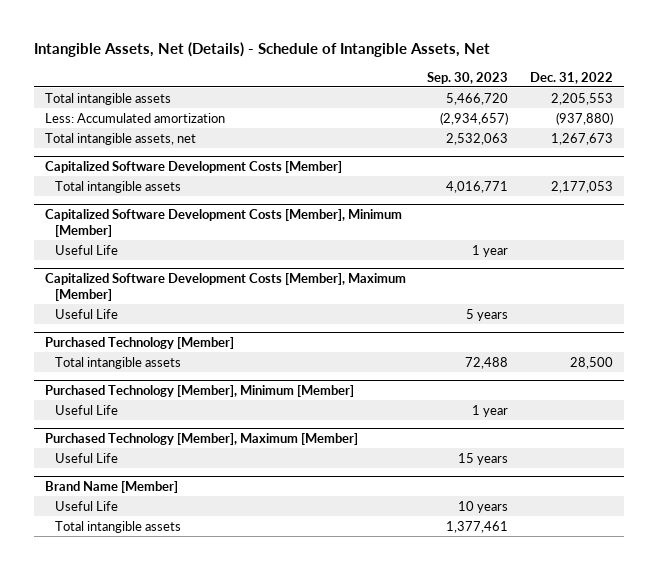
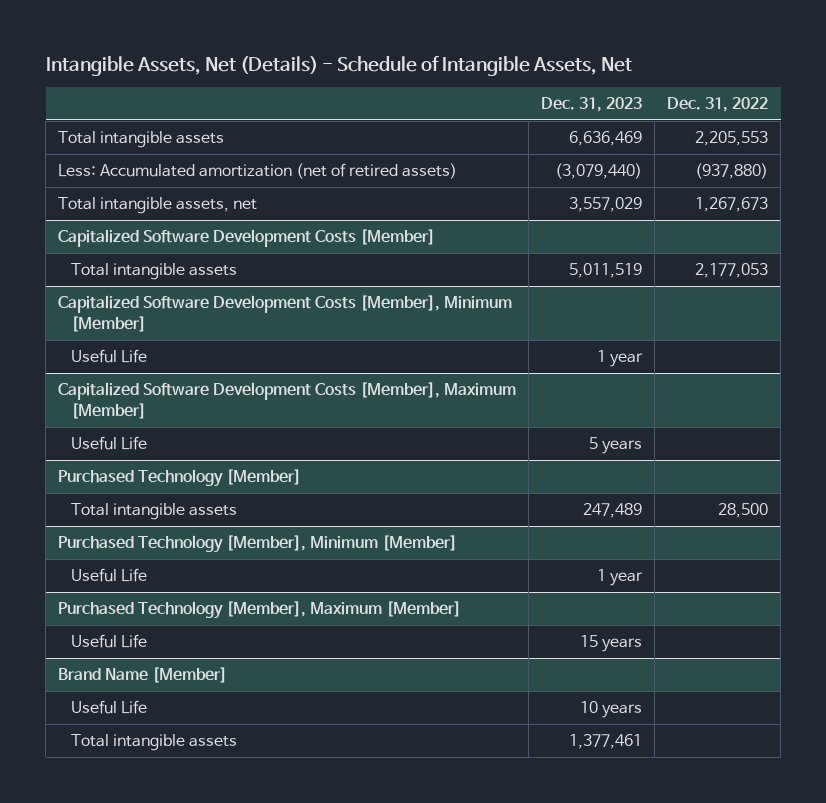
- | Sep. 30, 2023 | Dec. 31, 2022
+ | Dec. 31, 2023 | Dec. 31, 2022
- Less: Accumulated amortization | (2,934,657) | (937,880)
+ Less: Accumulated amortization (net of retired assets) | (3,079,440) | (937,880)

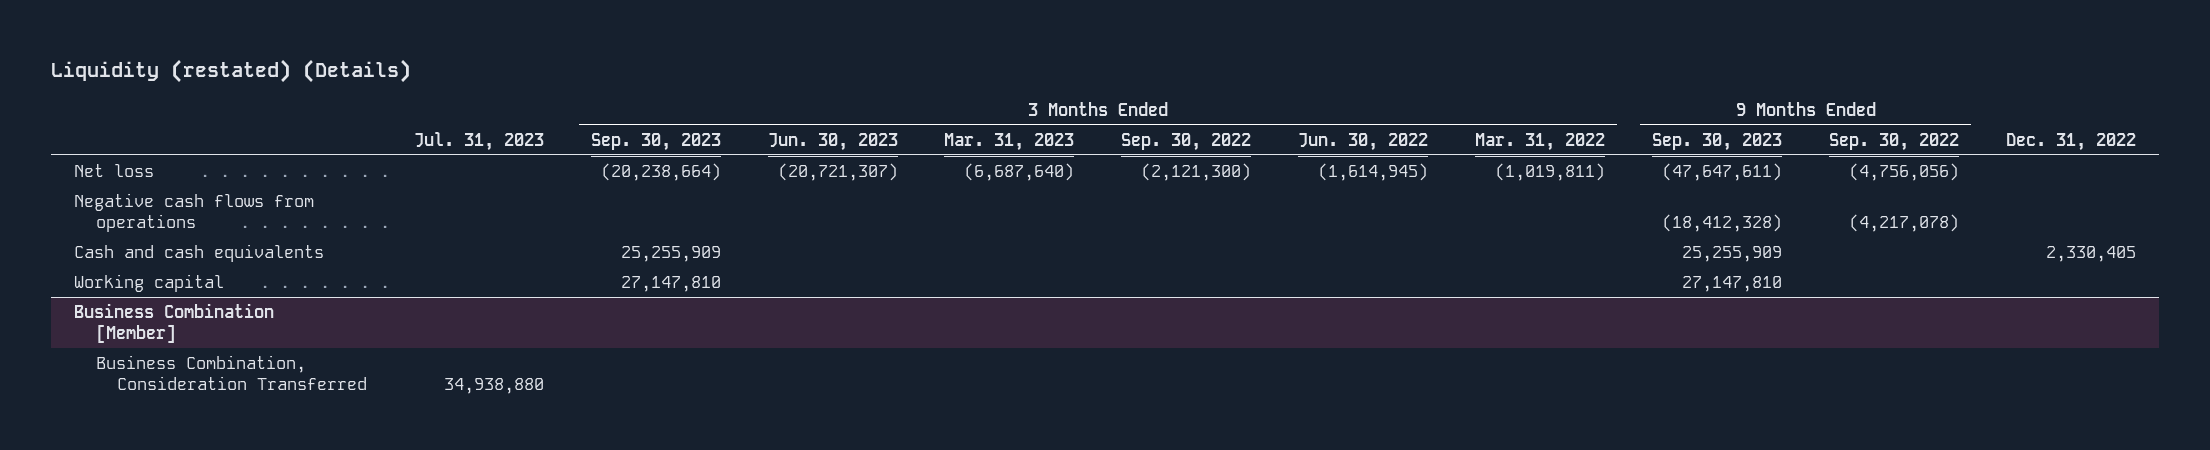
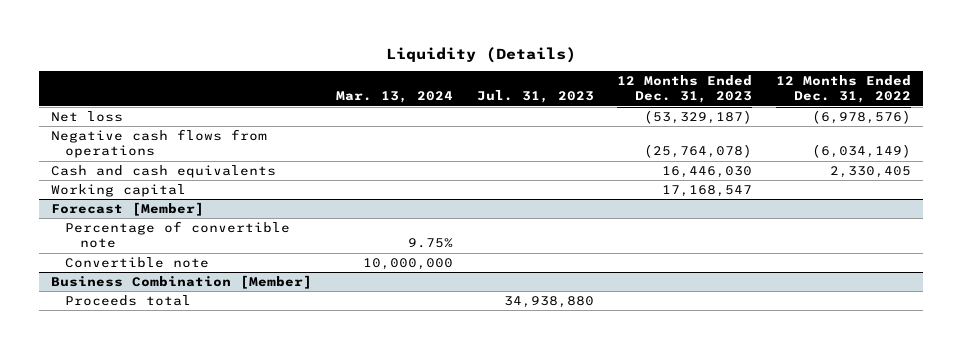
- Liquidity (restated) (Details)
+ Liquidity (Details)
- | Jul. 31, 2023 | 3 Months Ended Sep. 30, 2023 | 3 Months Ended Jun. 30, 2023 | 3 Months Ended Mar. 31, 2023 | 3 Months Ended Sep. 30, 2022 | 3 Months Ended Jun. 30, 2022 | 3 Months Ended Mar. 31, 2022 | 9 Months Ended Sep. 30, 2023 | 9 Months Ended Sep. 30, 2022 | Dec. 31, 2022
+ | Mar. 13, 2024 | Jul. 31, 2023 | 12 Months Ended Dec. 31, 2023 | 12 Months Ended Dec. 31, 2022
+ Forecast [Member]
+ Percentage of convertible note | 9.75% | | |
+ Convertible note | 10,000,000 | | |
@ Business Combination [Member]
- Business Combination, Consideration Transferred | 34,938,880 | | | | | | | | |
+ Proceeds total | | 34,938,880 | |

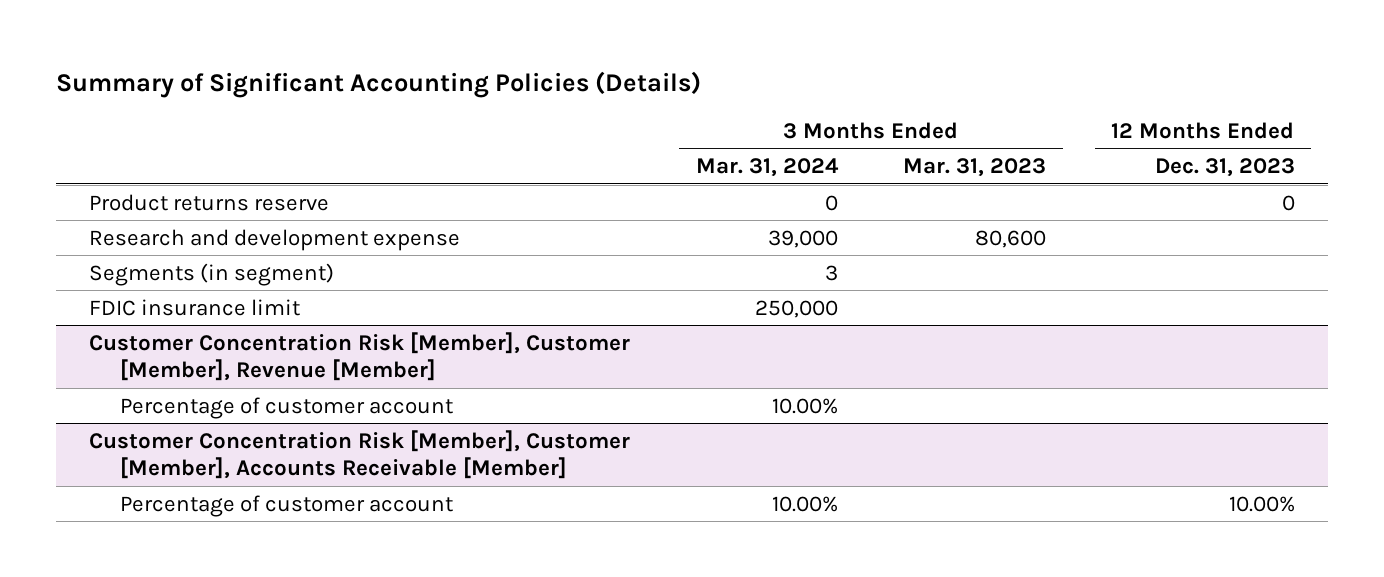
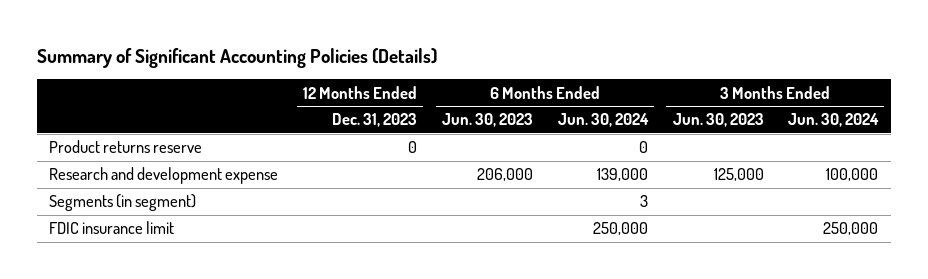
- | 3 Months Ended Mar. 31, 2024 | 3 Months Ended Mar. 31, 2023 | 12 Months Ended Dec. 31, 2023
+ | 12 Months Ended Dec. 31, 2023 | 6 Months Ended Jun. 30, 2023 | 6 Months Ended Jun. 30, 2024 | 3 Months Ended Jun. 30, 2023 | 3 Months Ended Jun. 30, 2024
- Customer Concentration Risk [Member], Customer [Member], Revenue [Member]
- Percentage of customer account | 10.00% | |
- Customer Concentration Risk [Member], Customer [Member], Accounts Receivable [Member]
- Percentage of customer account | 10.00% | | 10.00%

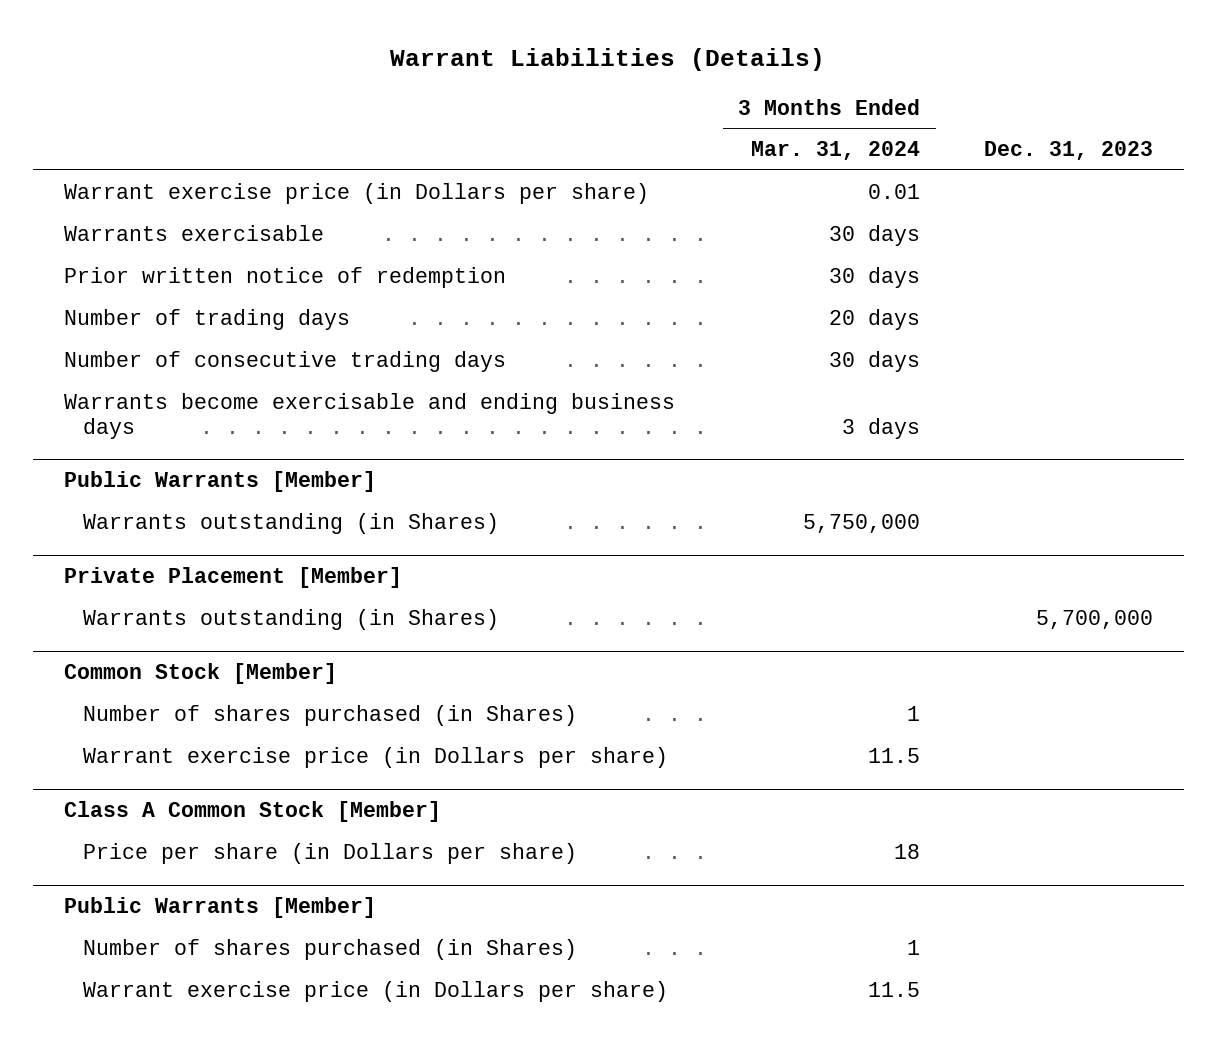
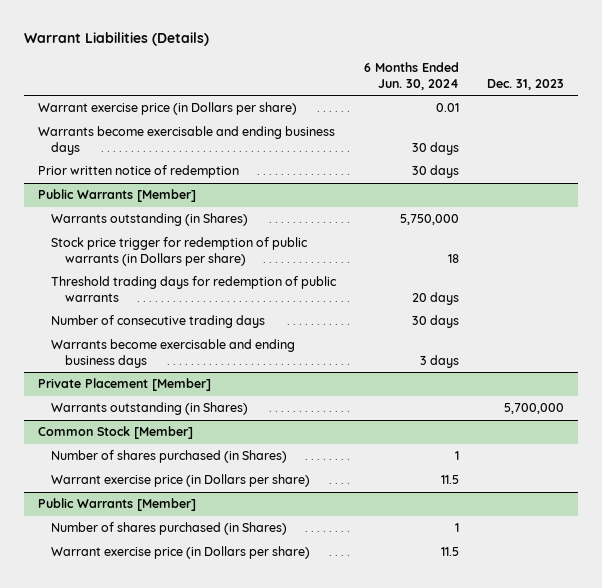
- | 3 Months Ended Mar. 31, 2024 | Dec. 31, 2023
+ | 6 Months Ended Jun. 30, 2024 | Dec. 31, 2023
- Warrants exercisable | 30 days |
- Number of trading days | 20 days |
- Number of consecutive trading days | 30 days |
moved down: Prior written notice of redemption | 30 days |
@ Public Warrants [Member]
+ Stock price trigger for redemption of public warrants (in Dollars per share) | 18 |
+ Threshold trading days for redemption of public warrants | 20 days |
+ Number of consecutive trading days | 30 days |
+ Warrants become exercisable and ending business days | 3 days |
- Class A Common Stock [Member]
- Price per share (in Dollars per share) | 18 |

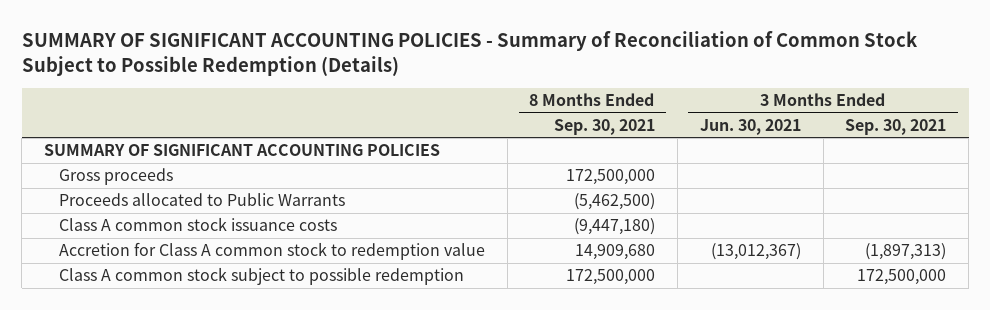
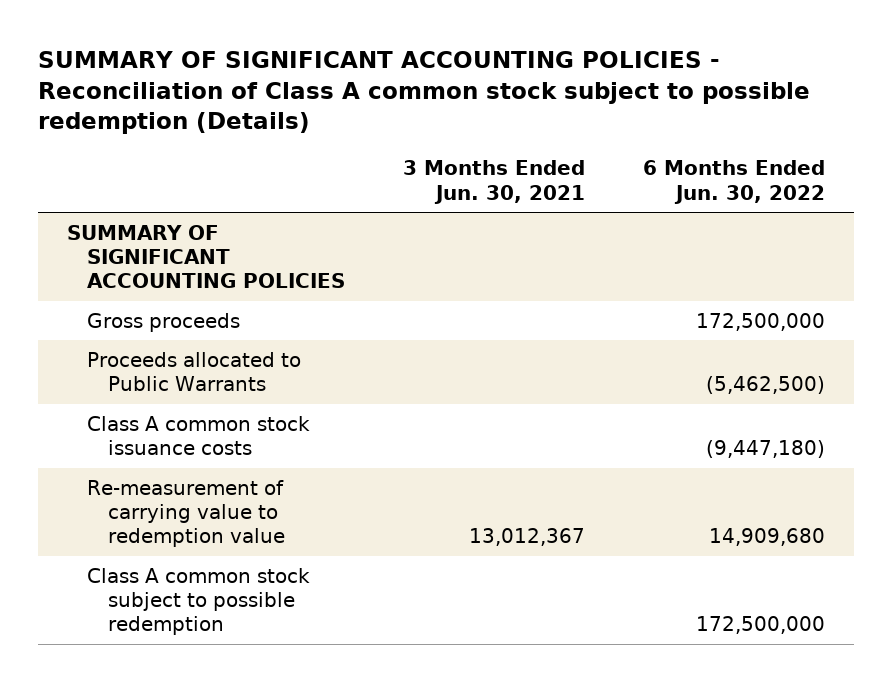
- SUMMARY OF SIGNIFICANT ACCOUNTING POLICIES - Summary of Reconciliation of Common Stock Subject to Possible Redemption (Details)
+ SUMMARY OF SIGNIFICANT ACCOUNTING POLICIES - Reconciliation of Class A common stock subject to possible redemption (Details)
- | 8 Months Ended Sep. 30, 2021 | 3 Months Ended Jun. 30, 2021 | 3 Months Ended Sep. 30, 2021
+ | 3 Months Ended Jun. 30, 2021 | 6 Months Ended Jun. 30, 2022
- Accretion for Class A common stock to redemption value | 14,909,680 | (13,012,367) | (1,897,313)
+ Re-measurement of carrying value to redemption value | 13,012,367 | 14,909,680

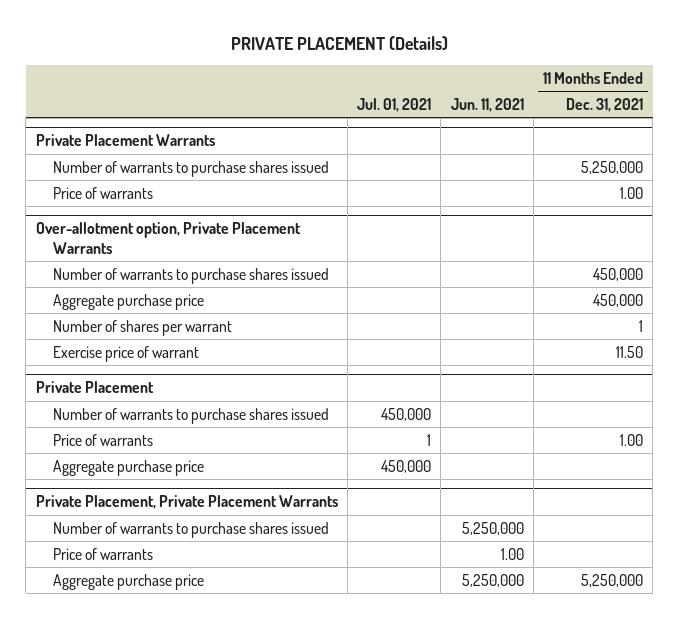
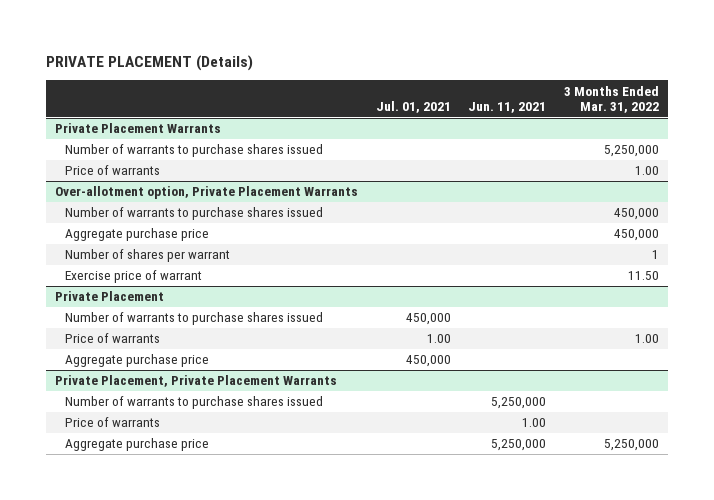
- | Jul. 01, 2021 | Jun. 11, 2021 | 11 Months Ended Dec. 31, 2021
+ | Jul. 01, 2021 | Jun. 11, 2021 | 3 Months Ended Mar. 31, 2022
@ Private Placement
- Price of warrants | 1 | | 1.00
+ Price of warrants | 1.00 | | 1.00

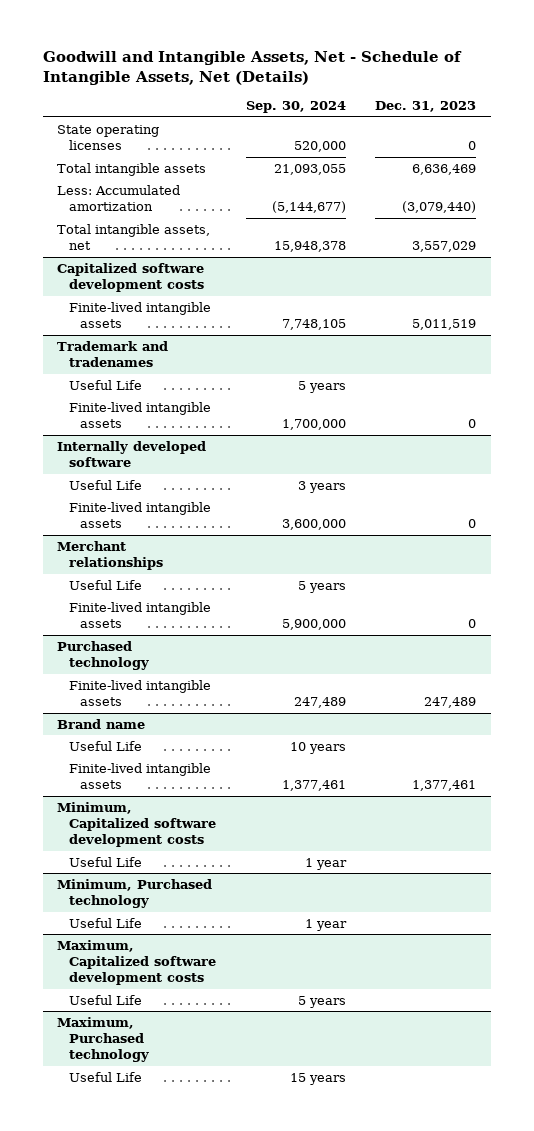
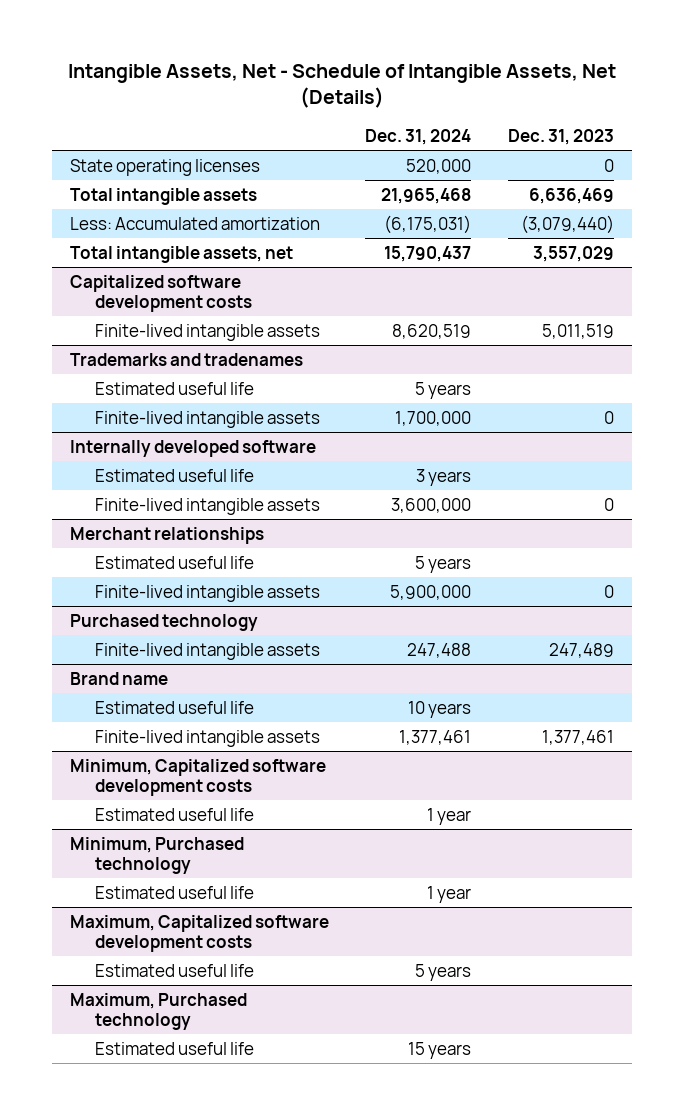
- Goodwill and Intangible Assets, Net - Schedule of Intangible Assets, Net (Details)
+ Intangible Assets, Net - Schedule of Intangible Assets, Net (Details)
- | Sep. 30, 2024 | Dec. 31, 2023
+ | Dec. 31, 2024 | Dec. 31, 2023
- Trademark and tradenames
- Useful Life | 5 years |
+ Trademarks and tradenames
+ Estimated useful life | 5 years |
@ Internally developed software
- Useful Life | 3 years |
+ Estimated useful life | 3 years |
@ Merchant relationships
- Useful Life | 5 years |
+ Estimated useful life | 5 years |
@ Brand name
- Useful Life | 10 years |
+ Estimated useful life | 10 years |
@ Minimum, Capitalized software development costs
- Useful Life | 1 year |
+ Estimated useful life | 1 year |
@ Minimum, Purchased technology
- Useful Life | 1 year |
+ Estimated useful life | 1 year |
@ Maximum, Capitalized software development costs
- Useful Life | 5 years |
+ Estimated useful life | 5 years |
@ Maximum, Purchased technology
- Useful Life | 15 years |
+ Estimated useful life | 15 years |

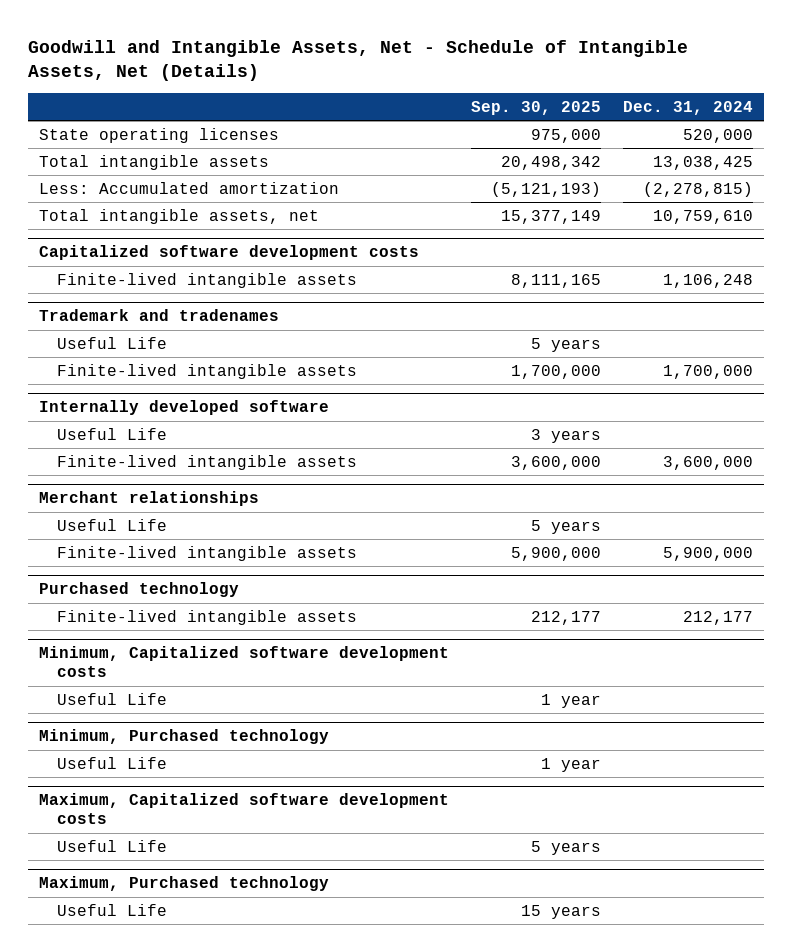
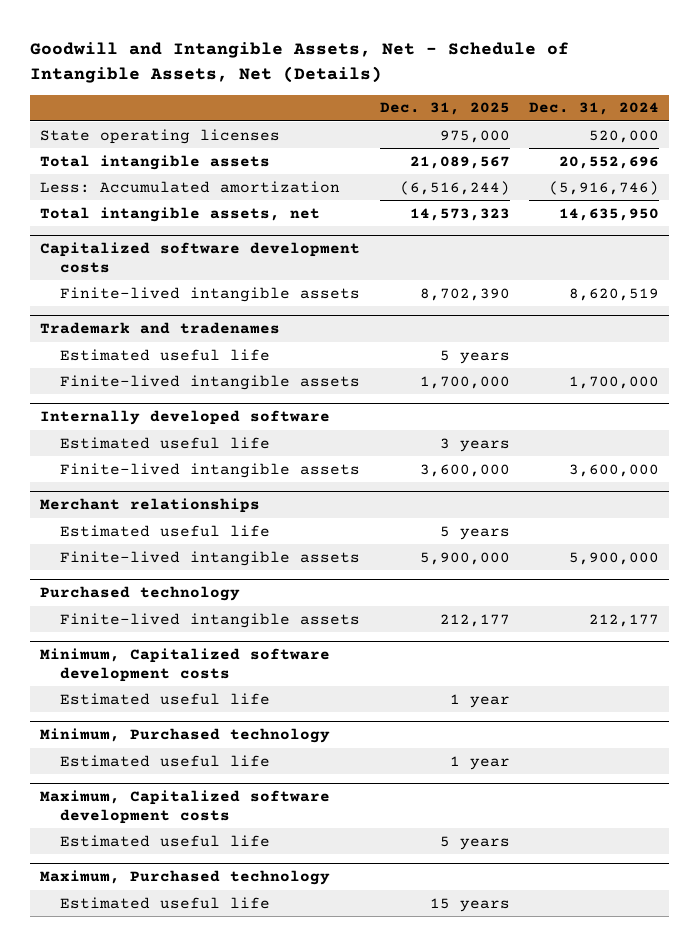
- | Sep. 30, 2025 | Dec. 31, 2024
+ | Dec. 31, 2025 | Dec. 31, 2024
- Total intangible assets | 20,498,342 | 13,038,425
- Less: Accumulated amortization | (5,121,193) | (2,278,815)
- Total intangible assets, net | 15,377,149 | 10,759,610
+ Total intangible assets | 21,089,567 | 20,552,696
+ Less: Accumulated amortization | (6,516,244) | (5,916,746)
+ Total intangible assets, net | 14,573,323 | 14,635,950
@ Capitalized software development costs
- Finite-lived intangible assets | 8,111,165 | 1,106,248
+ Finite-lived intangible assets | 8,702,390 | 8,620,519
@ Trademark and tradenames
- Useful Life | 5 years |
+ Estimated useful life | 5 years |
@ Internally developed software
- Useful Life | 3 years |
+ Estimated useful life | 3 years |
@ Merchant relationships
- Useful Life | 5 years |
+ Estimated useful life | 5 years |
@ Minimum, Capitalized software development costs
- Useful Life | 1 year |
+ Estimated useful life | 1 year |
@ Minimum, Purchased technology
- Useful Life | 1 year |
+ Estimated useful life | 1 year |
@ Maximum, Capitalized software development costs
- Useful Life | 5 years |
+ Estimated useful life | 5 years |
@ Maximum, Purchased technology
- Useful Life | 15 years |
+ Estimated useful life | 15 years |

